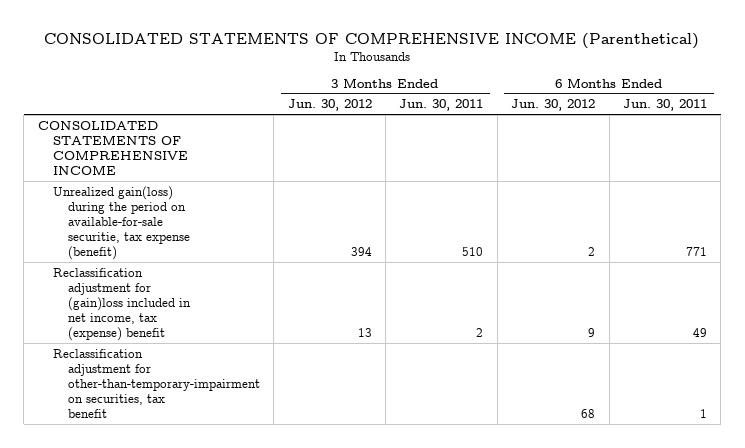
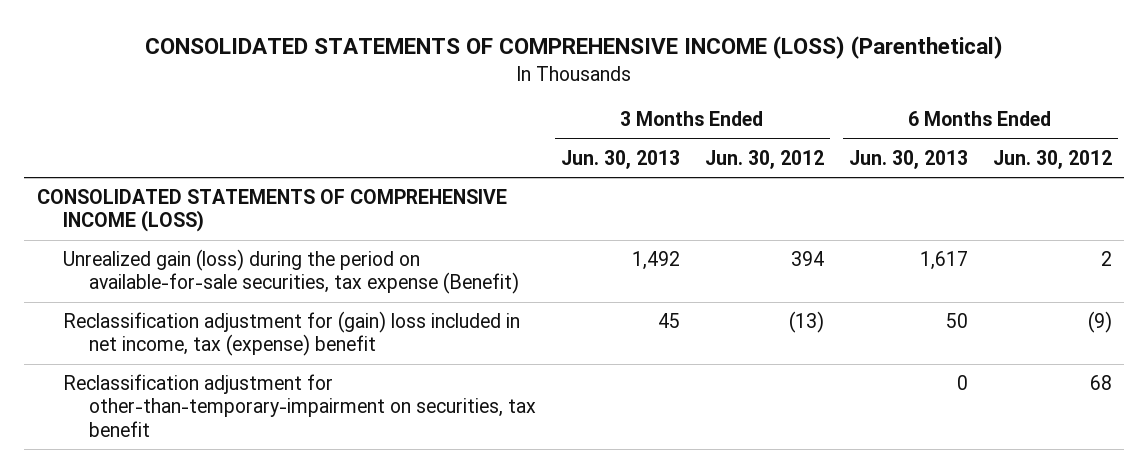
- CONSOLIDATED STATEMENTS OF COMPREHENSIVE INCOME (Parenthetical)
+ CONSOLIDATED STATEMENTS OF COMPREHENSIVE INCOME (LOSS) (Parenthetical)
- | 3 Months Ended Jun. 30, 2012 | 3 Months Ended Jun. 30, 2011 | 6 Months Ended Jun. 30, 2012 | 6 Months Ended Jun. 30, 2011
+ | 3 Months Ended Jun. 30, 2013 | 3 Months Ended Jun. 30, 2012 | 6 Months Ended Jun. 30, 2013 | 6 Months Ended Jun. 30, 2012
- CONSOLIDATED STATEMENTS OF COMPREHENSIVE INCOME
- Unrealized gain(loss) during the period on available-for-sale securitie, tax expense (benefit) | 394 | 510 | 2 | 771
- Reclassification adjustment for (gain)loss included in net income, tax (expense) benefit | 13 | 2 | 9 | 49
+ CONSOLIDATED STATEMENTS OF COMPREHENSIVE INCOME (LOSS)
+ Unrealized gain (loss) during the period on available-for-sale securities, tax expense (Benefit) | 1,492 | 394 | 1,617 | 2
+ Reclassification adjustment for (gain) loss included in net income, tax (expense) benefit | 45 | (13) | 50 | (9)

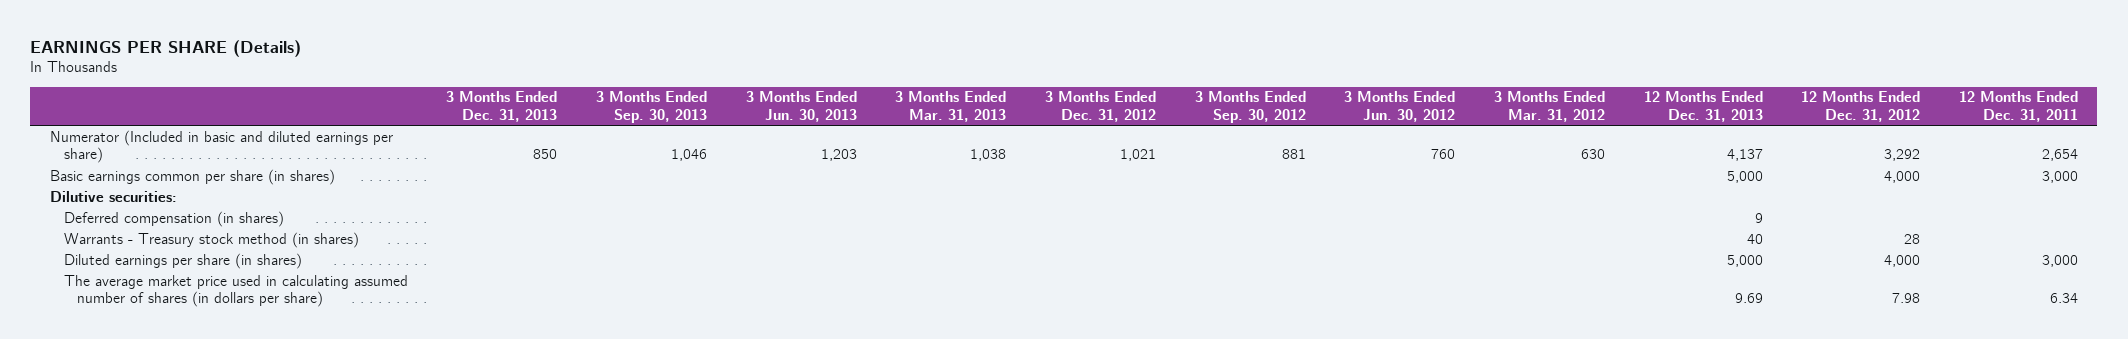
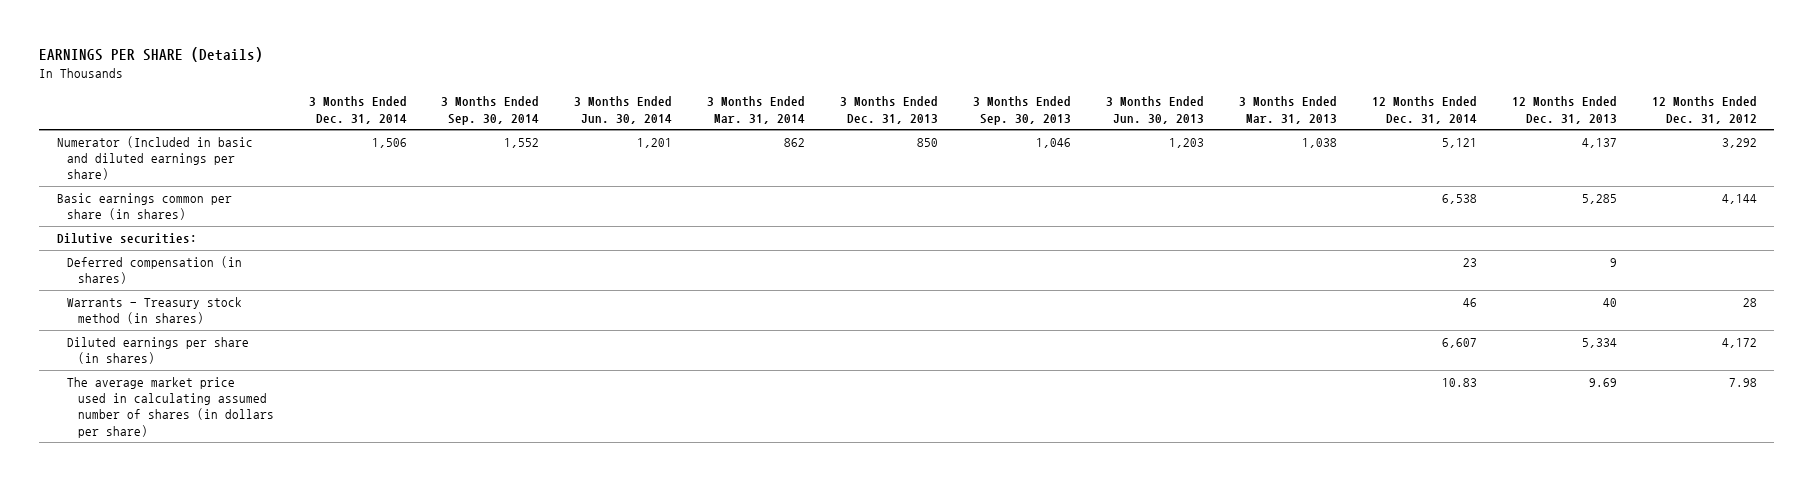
- | 3 Months Ended Dec. 31, 2013 | 3 Months Ended Sep. 30, 2013 | 3 Months Ended Jun. 30, 2013 | 3 Months Ended Mar. 31, 2013 | 3 Months Ended Dec. 31, 2012 | 3 Months Ended Sep. 30, 2012 | 3 Months Ended Jun. 30, 2012 | 3 Months Ended Mar. 31, 2012 | 12 Months Ended Dec. 31, 2013 | 12 Months Ended Dec. 31, 2012 | 12 Months Ended Dec. 31, 2011
+ | 3 Months Ended Dec. 31, 2014 | 3 Months Ended Sep. 30, 2014 | 3 Months Ended Jun. 30, 2014 | 3 Months Ended Mar. 31, 2014 | 3 Months Ended Dec. 31, 2013 | 3 Months Ended Sep. 30, 2013 | 3 Months Ended Jun. 30, 2013 | 3 Months Ended Mar. 31, 2013 | 12 Months Ended Dec. 31, 2014 | 12 Months Ended Dec. 31, 2013 | 12 Months Ended Dec. 31, 2012
- Basic earnings common per share (in shares) | | | | | | | | | 5,000 | 4,000 | 3,000
+ Basic earnings common per share (in shares) | | | | | | | | | 6,538 | 5,285 | 4,144
- Diluted earnings per share (in shares) | | | | | | | | | 5,000 | 4,000 | 3,000
+ Diluted earnings per share (in shares) | | | | | | | | | 6,607 | 5,334 | 4,172

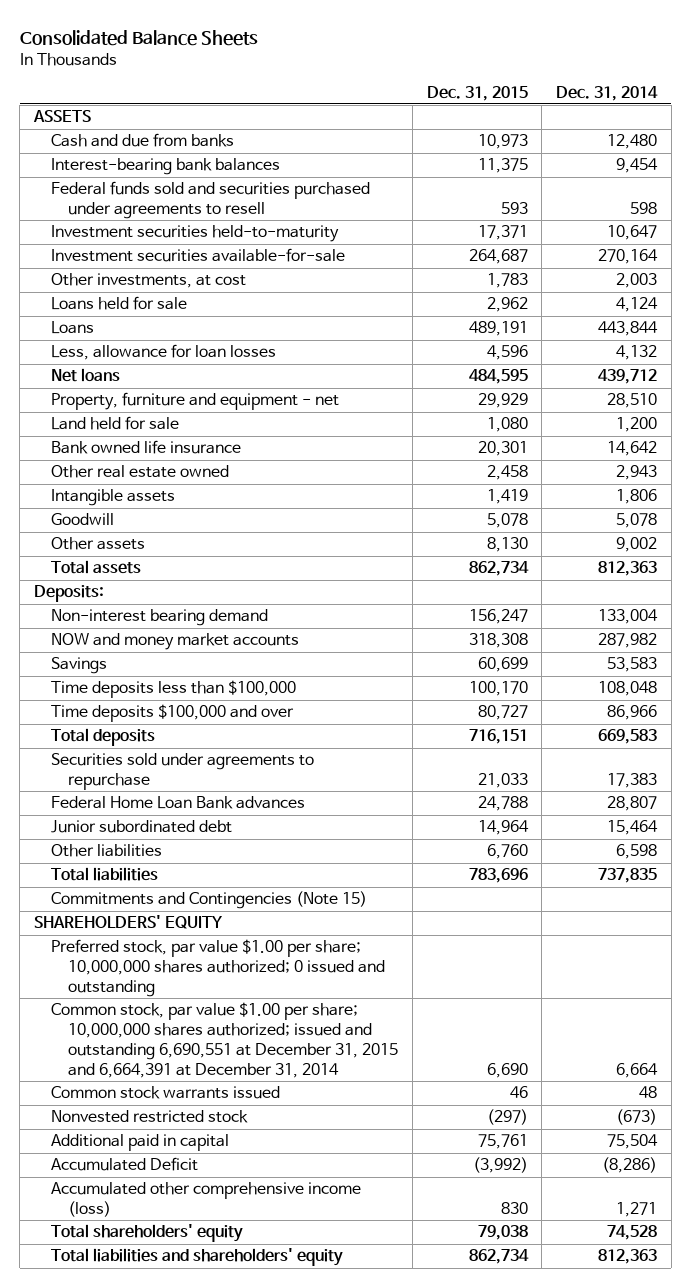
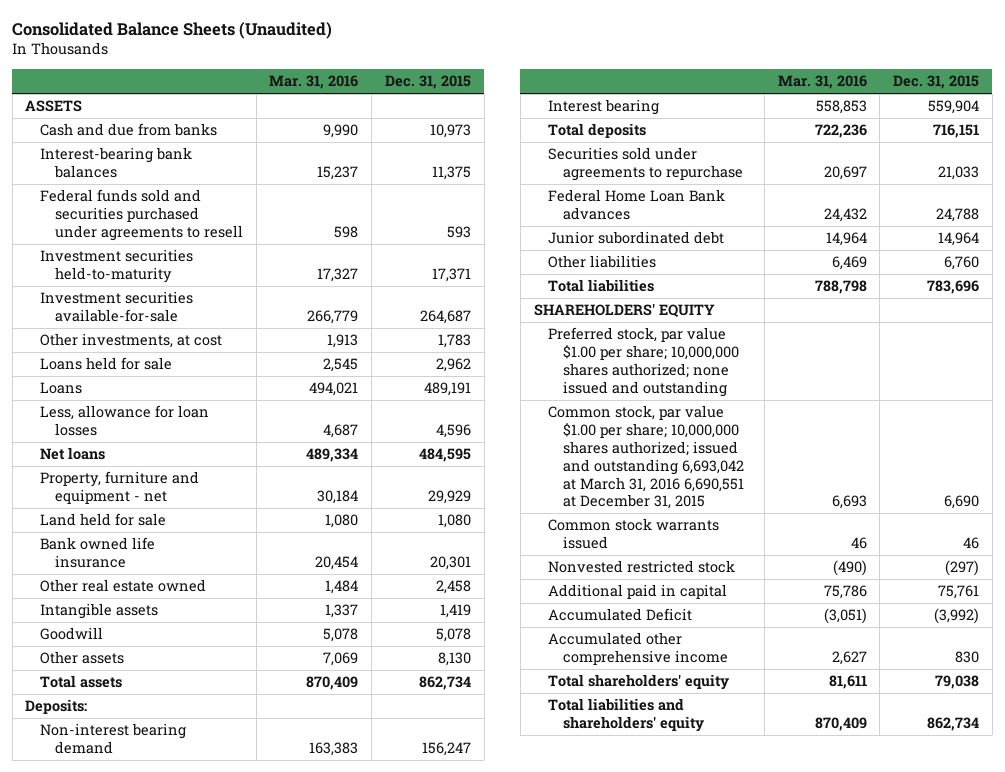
- Consolidated Balance Sheets
+ Consolidated Balance Sheets (Unaudited)
- | Dec. 31, 2015 | Dec. 31, 2014
+ | Mar. 31, 2016 | Dec. 31, 2015
- NOW and money market accounts | 318,308 | 287,982
- Savings | 60,699 | 53,583
- Time deposits less than $100,000 | 100,170 | 108,048
- Time deposits $100,000 and over | 80,727 | 86,966
+ Interest bearing | 558,853 | 559,904
- Commitments and Contingencies (Note 15)
- Preferred stock, par value $1.00 per share; 10,000,000 shares authorized; 0 issued and outstanding
- Common stock, par value $1.00 per share; 10,000,000 shares authorized; issued and outstanding 6,690,551 at December 31, 2015 and 6,664,391 at December 31, 2014 | 6,690 | 6,664
+ Preferred stock, par value $1.00 per share; 10,000,000 shares authorized; none issued and outstanding
+ Common stock, par value $1.00 per share; 10,000,000 shares authorized; issued and outstanding 6,693,042 at March 31, 2016 6,690,551 at December 31, 2015 | 6,693 | 6,690
- Accumulated other comprehensive income (loss) | 830 | 1,271
+ Accumulated other comprehensive income | 2,627 | 830

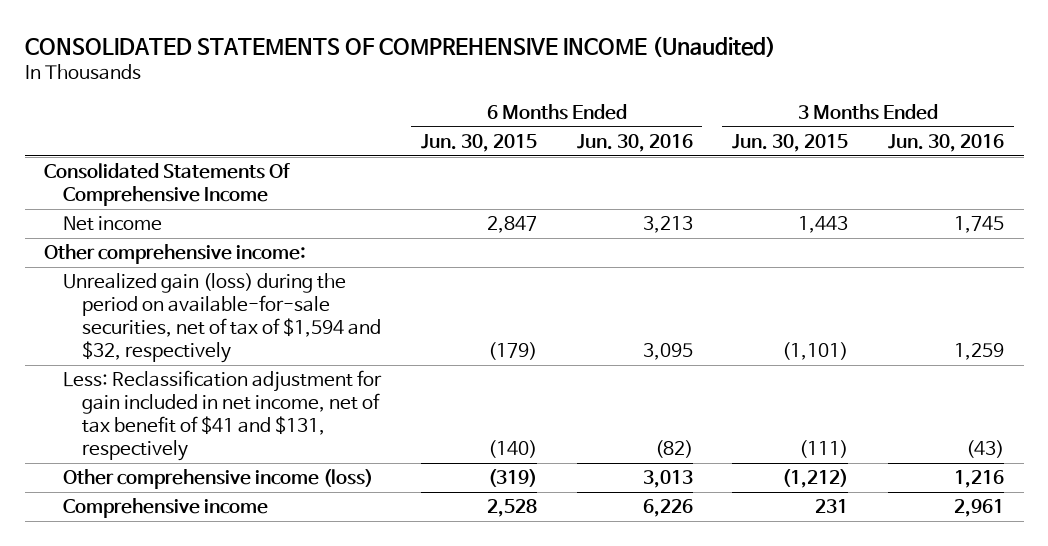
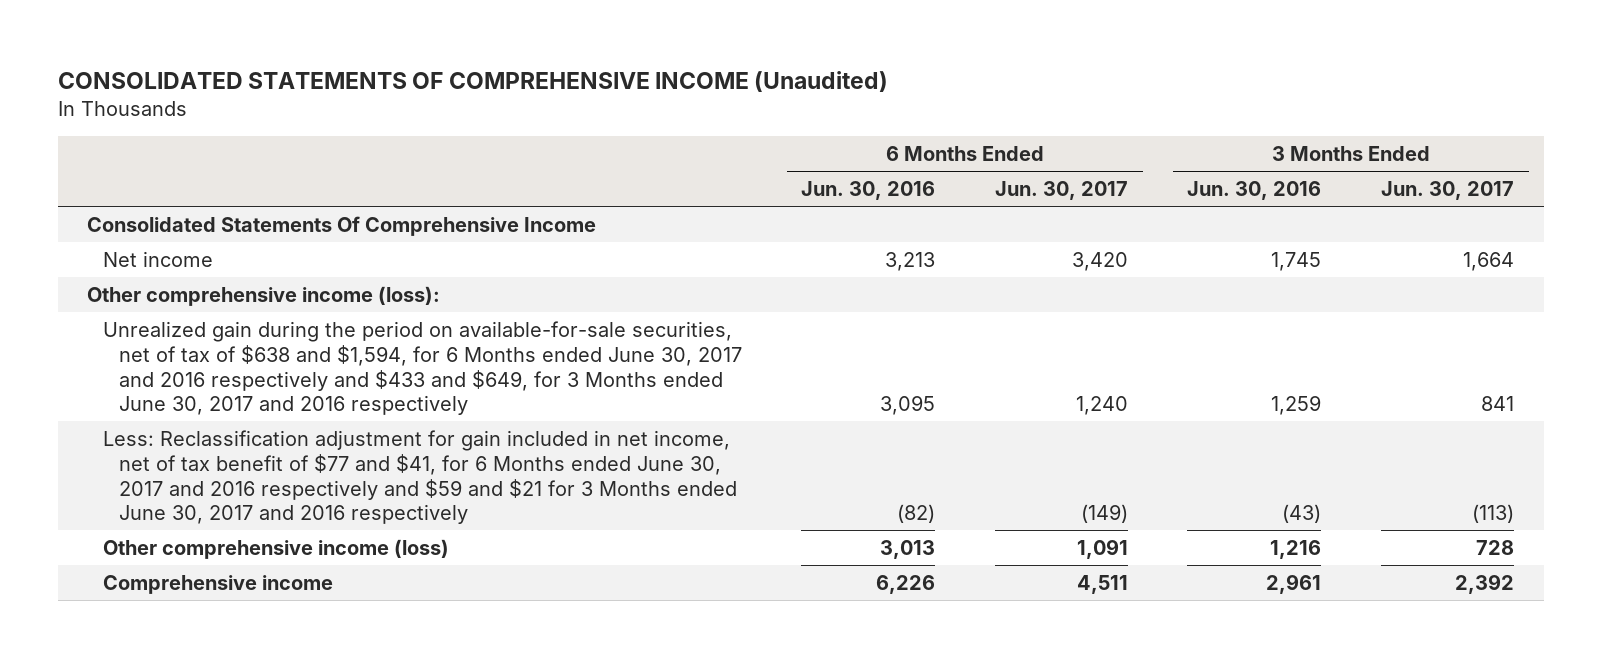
- | 6 Months Ended Jun. 30, 2015 | 6 Months Ended Jun. 30, 2016 | 3 Months Ended Jun. 30, 2015 | 3 Months Ended Jun. 30, 2016
+ | 6 Months Ended Jun. 30, 2016 | 6 Months Ended Jun. 30, 2017 | 3 Months Ended Jun. 30, 2016 | 3 Months Ended Jun. 30, 2017
- Other comprehensive income:
- Unrealized gain (loss) during the period on available-for-sale securities, net of tax of $1,594 and $32, respectively | (179) | 3,095 | (1,101) | 1,259
- Less: Reclassification adjustment for gain included in net income, net of tax benefit of $41 and $131, respectively | (140) | (82) | (111) | (43)
+ Other comprehensive income (loss):
+ Unrealized gain during the period on available-for-sale securities, net of tax of $638 and $1,594, for 6 Months ended June 30, 2017 and 2016 respectively and $433 and $649, for 3 Months ended June 30, 2017 and 2016 respectively | 3,095 | 1,240 | 1,259 | 841
+ Less: Reclassification adjustment for gain included in net income, net of tax benefit of $77 and $41, for 6 Months ended June 30, 2017 and 2016 respectively and $59 and $21 for 3 Months ended June 30, 2017 and 2016 respectively | (82) | (149) | (43) | (113)

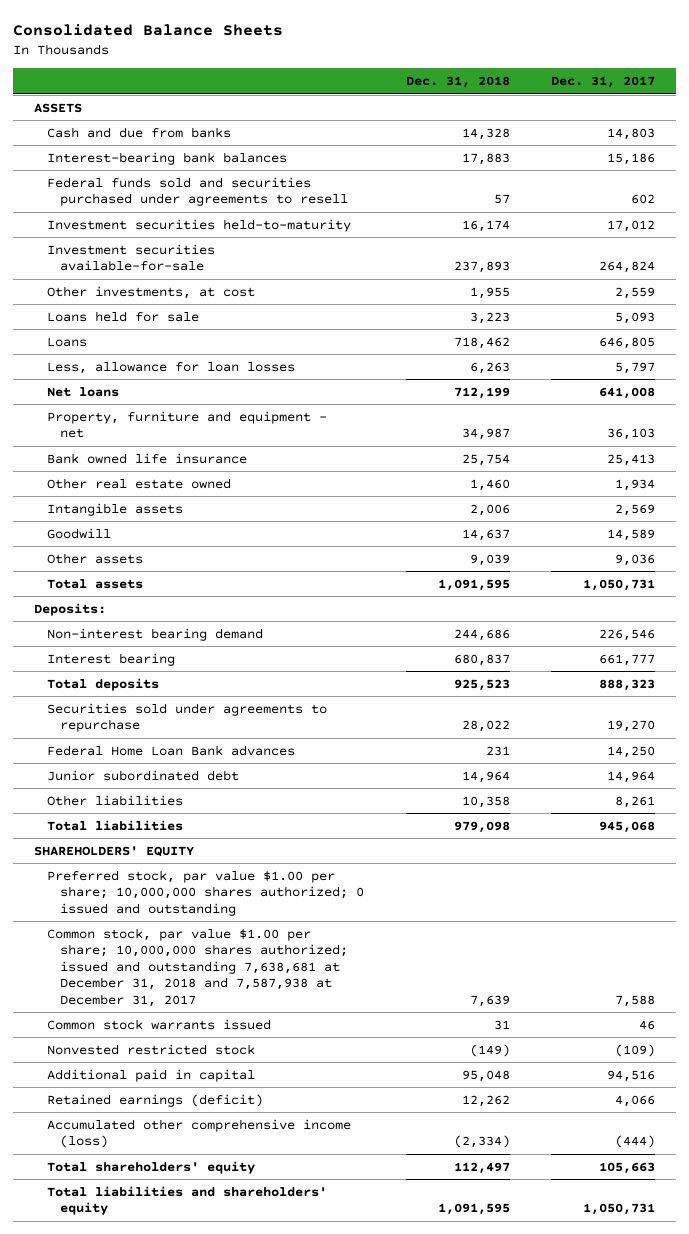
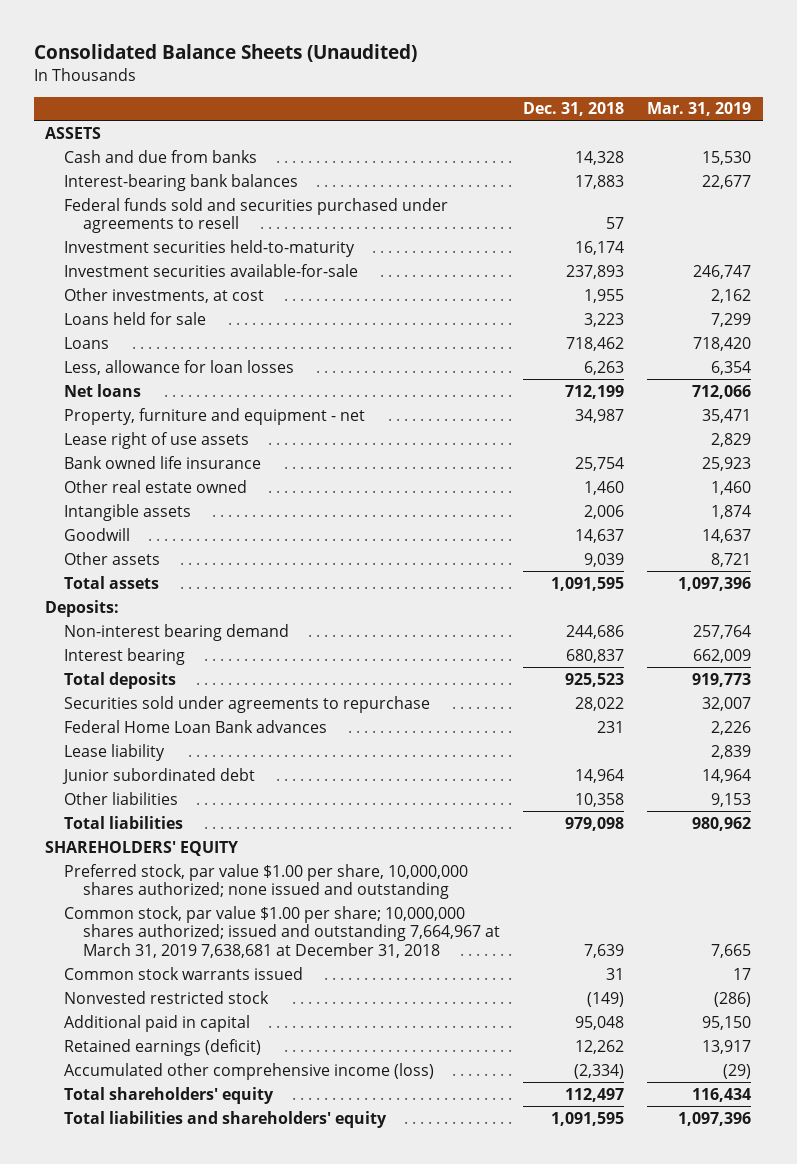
- Consolidated Balance Sheets
+ Consolidated Balance Sheets (Unaudited)
- | Dec. 31, 2018 | Dec. 31, 2017
+ | Dec. 31, 2018 | Mar. 31, 2019
+ Lease right of use assets | | 2,829
+ Lease liability | | 2,839
- Preferred stock, par value $1.00 per share; 10,000,000 shares authorized; 0 issued and outstanding
- Common stock, par value $1.00 per share; 10,000,000 shares authorized; issued and outstanding 7,638,681 at December 31, 2018 and 7,587,938 at December 31, 2017 | 7,639 | 7,588
+ Preferred stock, par value $1.00 per share, 10,000,000 shares authorized; none issued and outstanding
+ Common stock, par value $1.00 per share; 10,000,000 shares authorized; issued and outstanding 7,664,967 at March 31, 2019 7,638,681 at December 31, 2018 | 7,639 | 7,665

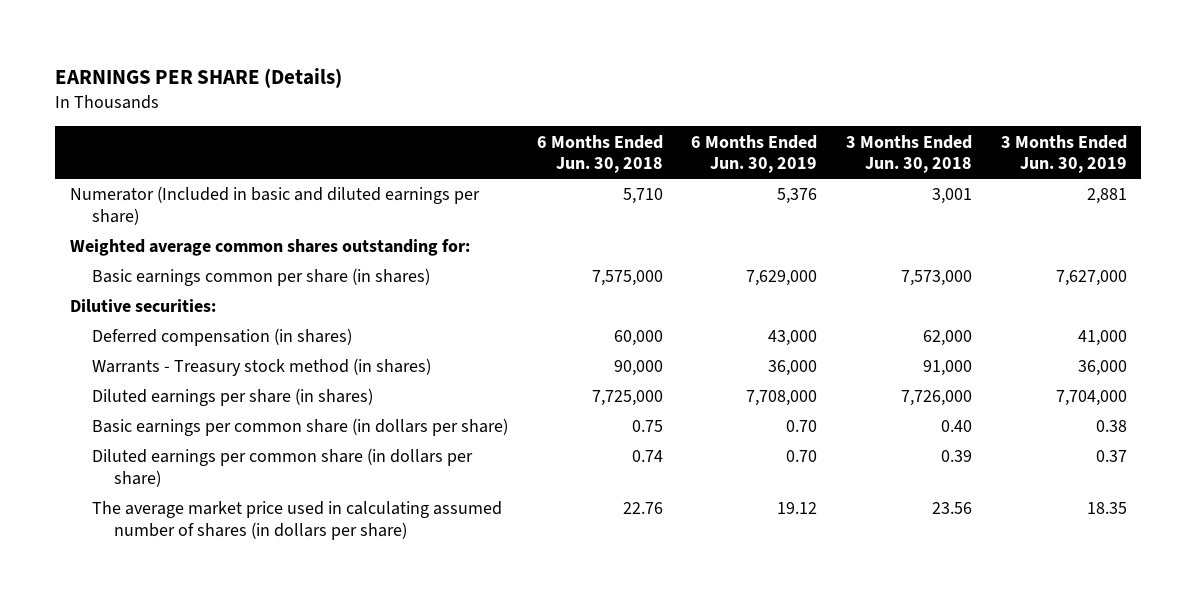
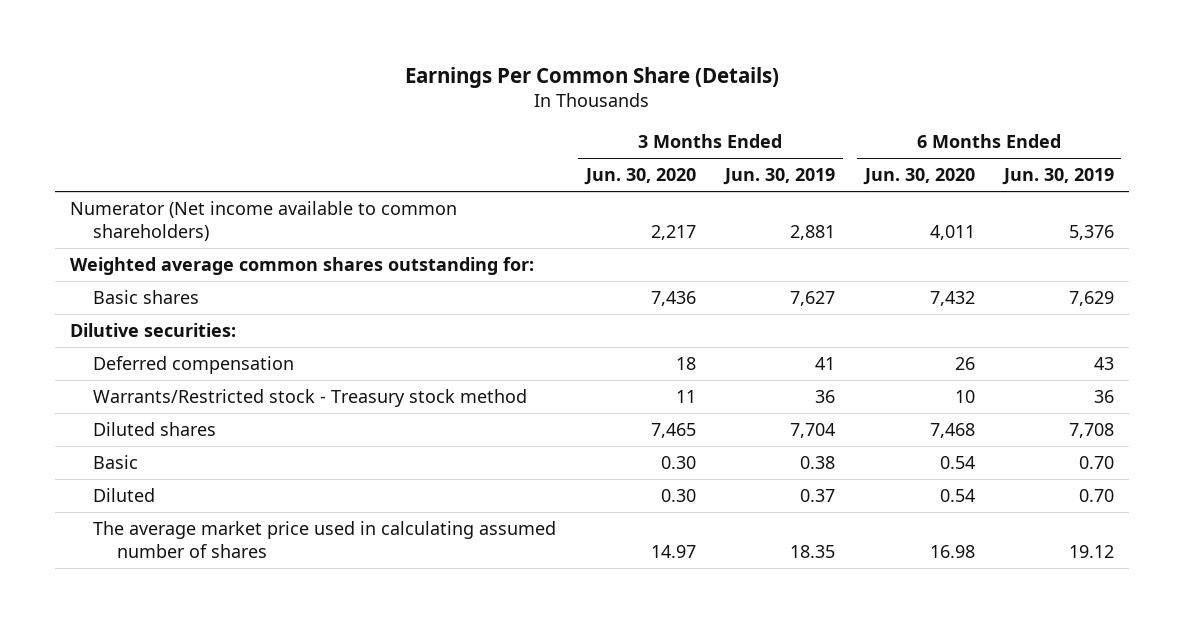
- EARNINGS PER SHARE (Details)
+ Earnings Per Common Share (Details)
- | 6 Months Ended Jun. 30, 2018 | 6 Months Ended Jun. 30, 2019 | 3 Months Ended Jun. 30, 2018 | 3 Months Ended Jun. 30, 2019
+ | 3 Months Ended Jun. 30, 2020 | 3 Months Ended Jun. 30, 2019 | 6 Months Ended Jun. 30, 2020 | 6 Months Ended Jun. 30, 2019
- Numerator (Included in basic and diluted earnings per share) | 5,710 | 5,376 | 3,001 | 2,881
+ Numerator (Net income available to common shareholders) | 2,217 | 2,881 | 4,011 | 5,376
- Basic earnings common per share (in shares) | 7,575,000 | 7,629,000 | 7,573,000 | 7,627,000
+ Basic shares | 7,436 | 7,627 | 7,432 | 7,629
- Deferred compensation (in shares) | 60,000 | 43,000 | 62,000 | 41,000
- Warrants - Treasury stock method (in shares) | 90,000 | 36,000 | 91,000 | 36,000
- Diluted earnings per share (in shares) | 7,725,000 | 7,708,000 | 7,726,000 | 7,704,000
- Basic earnings per common share (in dollars per share) | 0.75 | 0.70 | 0.40 | 0.38
- Diluted earnings per common share (in dollars per share) | 0.74 | 0.70 | 0.39 | 0.37
- The average market price used in calculating assumed number of shares (in dollars per share) | 22.76 | 19.12 | 23.56 | 18.35
+ Deferred compensation | 18 | 41 | 26 | 43
+ Warrants/Restricted stock - Treasury stock method | 11 | 36 | 10 | 36
+ Diluted shares | 7,465 | 7,704 | 7,468 | 7,708
+ Basic | 0.30 | 0.38 | 0.54 | 0.70
+ Diluted | 0.30 | 0.37 | 0.54 | 0.70
+ The average market price used in calculating assumed number of shares | 14.97 | 18.35 | 16.98 | 19.12

